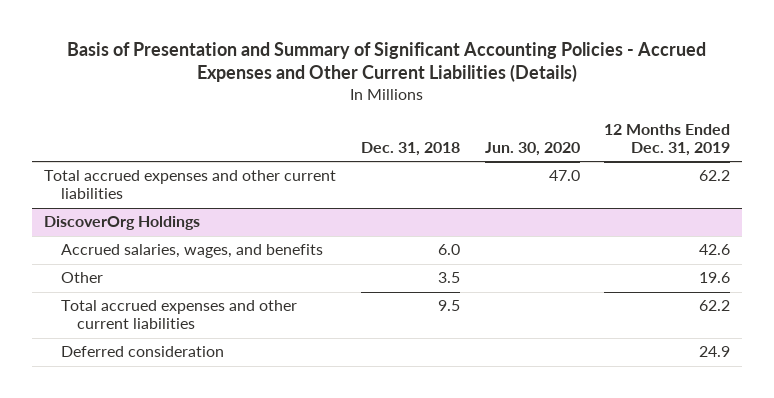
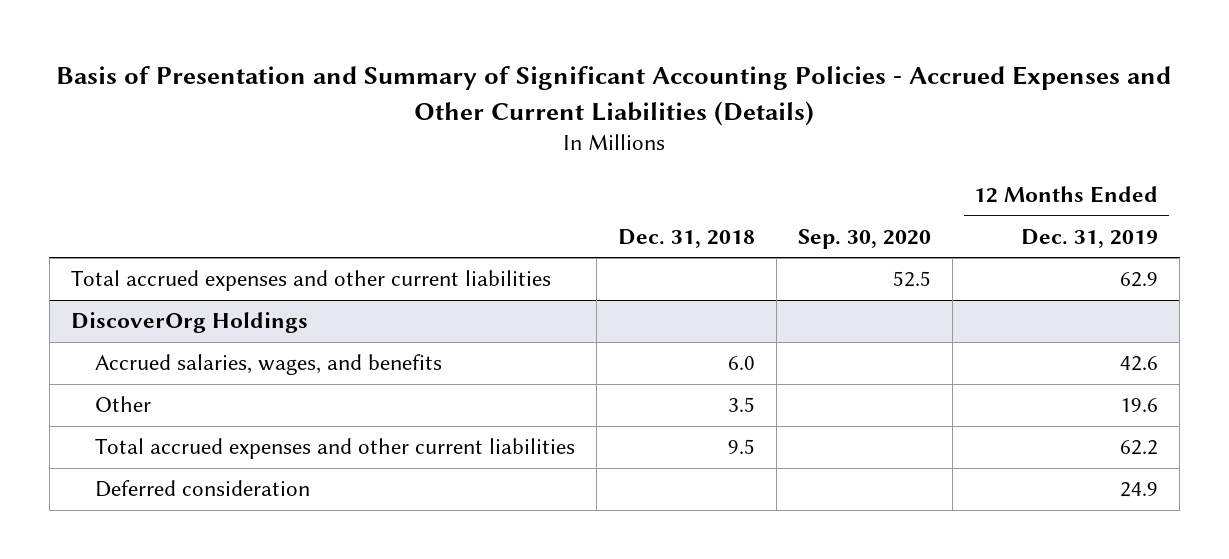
- | Dec. 31, 2018 | Jun. 30, 2020 | 12 Months Ended Dec. 31, 2019
+ | Dec. 31, 2018 | Sep. 30, 2020 | 12 Months Ended Dec. 31, 2019
- Total accrued expenses and other current liabilities | | 47.0 | 62.2
+ Total accrued expenses and other current liabilities | | 52.5 | 62.9

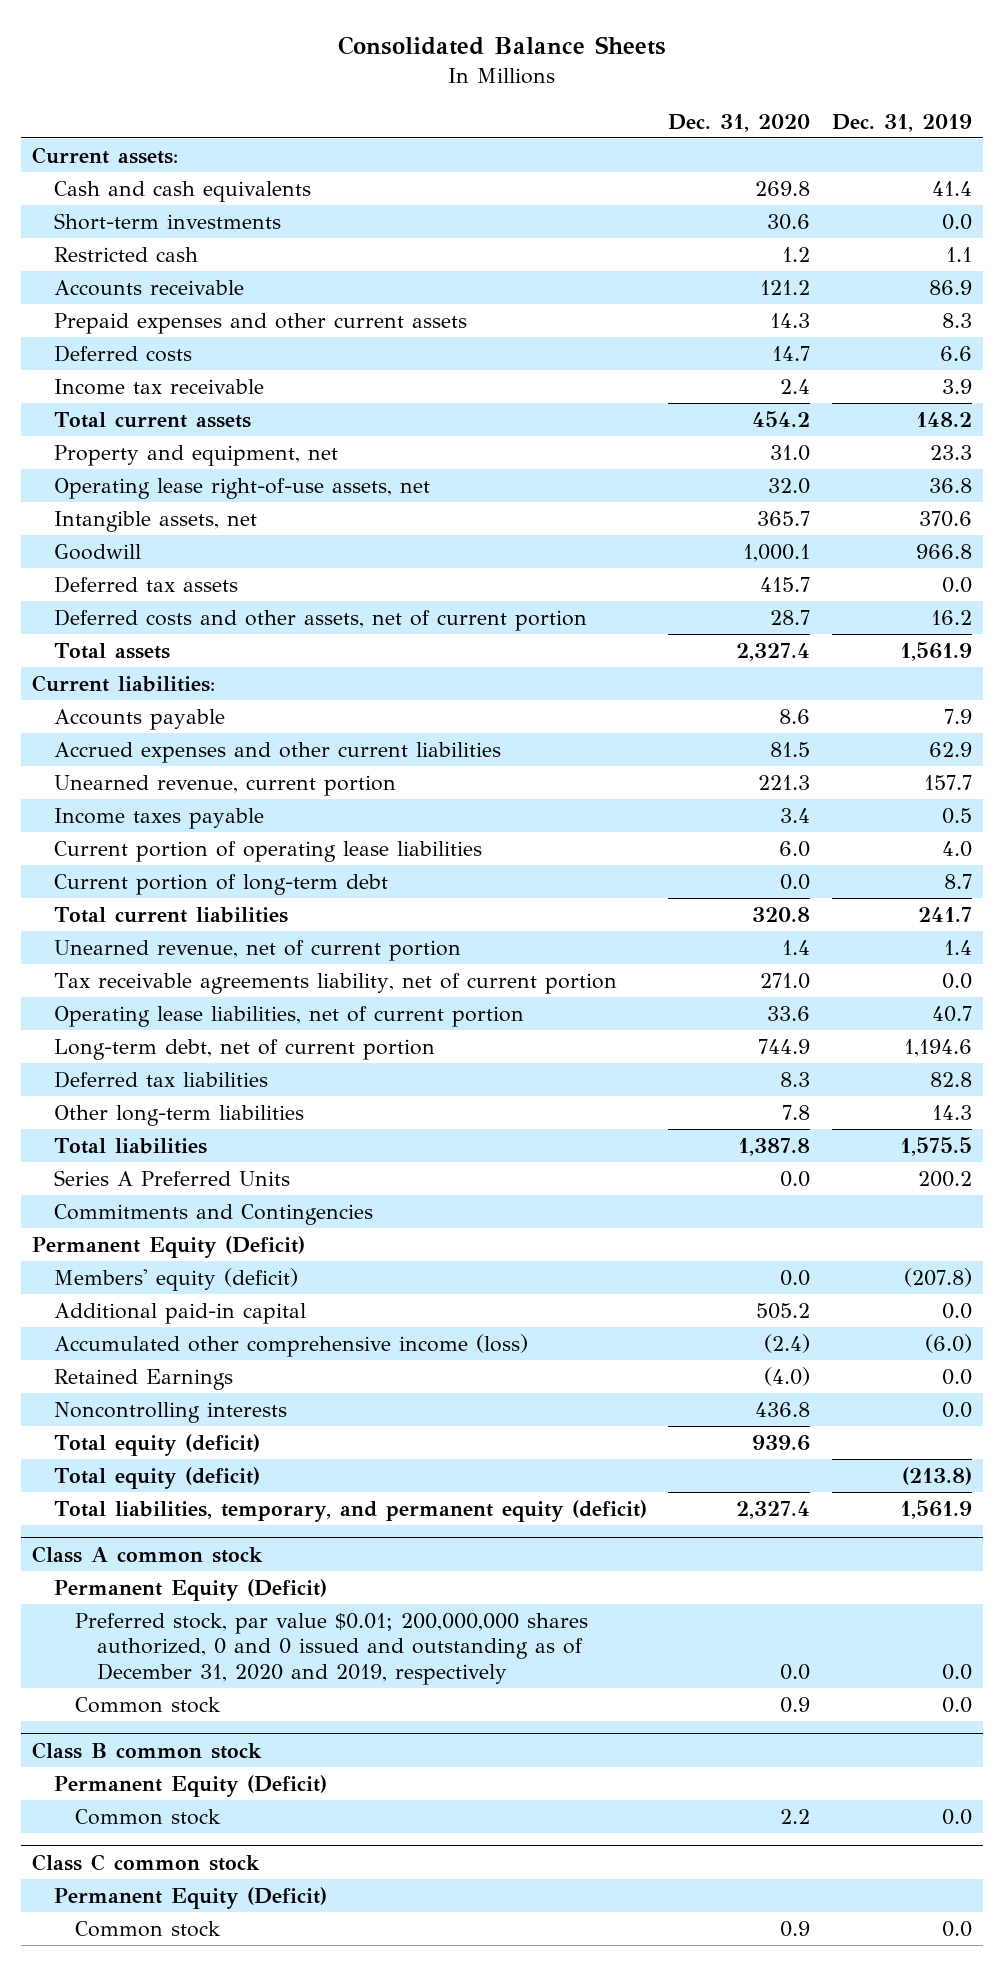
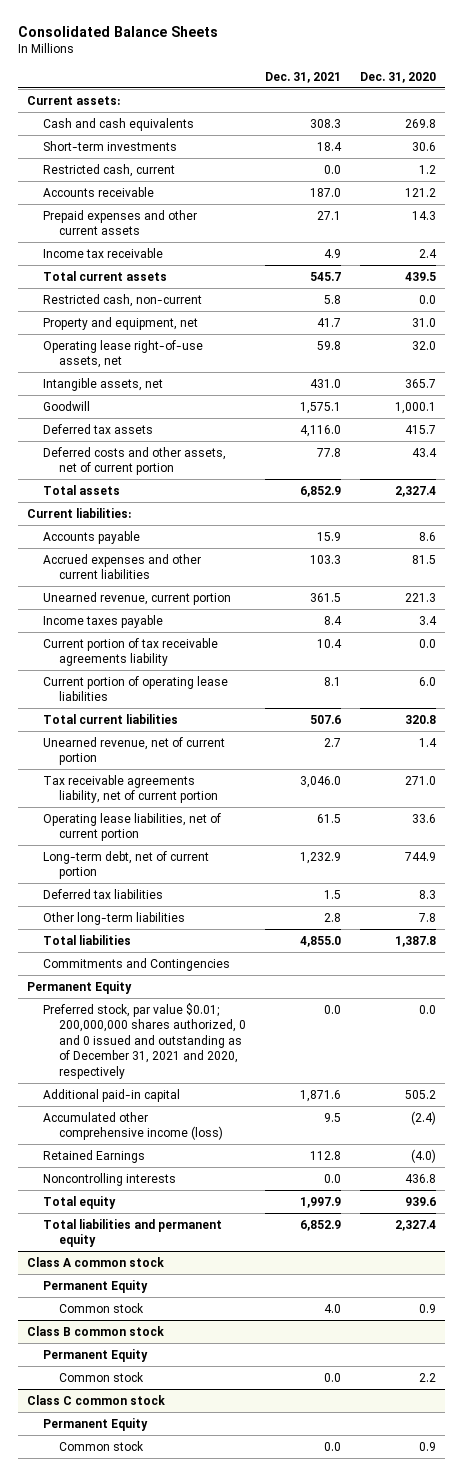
- | Dec. 31, 2020 | Dec. 31, 2019
+ | Dec. 31, 2021 | Dec. 31, 2020
- Restricted cash | 1.2 | 1.1
+ Restricted cash, current | 0.0 | 1.2
- Deferred costs | 14.7 | 6.6
- Total current assets | 454.2 | 148.2
+ Total current assets | 545.7 | 439.5
+ Restricted cash, non-current | 5.8 | 0.0
- Deferred costs and other assets, net of current portion | 28.7 | 16.2
+ Deferred costs and other assets, net of current portion | 77.8 | 43.4
+ Current portion of tax receivable agreements liability | 10.4 | 0.0
- Current portion of long-term debt | 0.0 | 8.7
- Series A Preferred Units | 0.0 | 200.2
- Permanent Equity (Deficit)
- Members' equity (deficit) | 0.0 | (207.8)
+ Permanent Equity
+ Preferred stock, par value $0.01; 200,000,000 shares authorized, 0 and 0 issued and outstanding as of December 31, 2021 and 2020, respectively | 0.0 | 0.0
- Total equity (deficit) | 939.6 |
- Total equity (deficit) | | (213.8)
- Total liabilities, temporary, and permanent equity (deficit) | 2,327.4 | 1,561.9
+ Total equity | 1,997.9 | 939.6
+ Total liabilities and permanent equity | 6,852.9 | 2,327.4
@ Class A common stock
- Permanent Equity (Deficit)
- Preferred stock, par value $0.01; 200,000,000 shares authorized, 0 and 0 issued and outstanding as of December 31, 2020 and 2019, respectively | 0.0 | 0.0
+ Permanent Equity
@ Class B common stock
- Permanent Equity (Deficit)
+ Permanent Equity
@ Class C common stock
- Permanent Equity (Deficit)
+ Permanent Equity

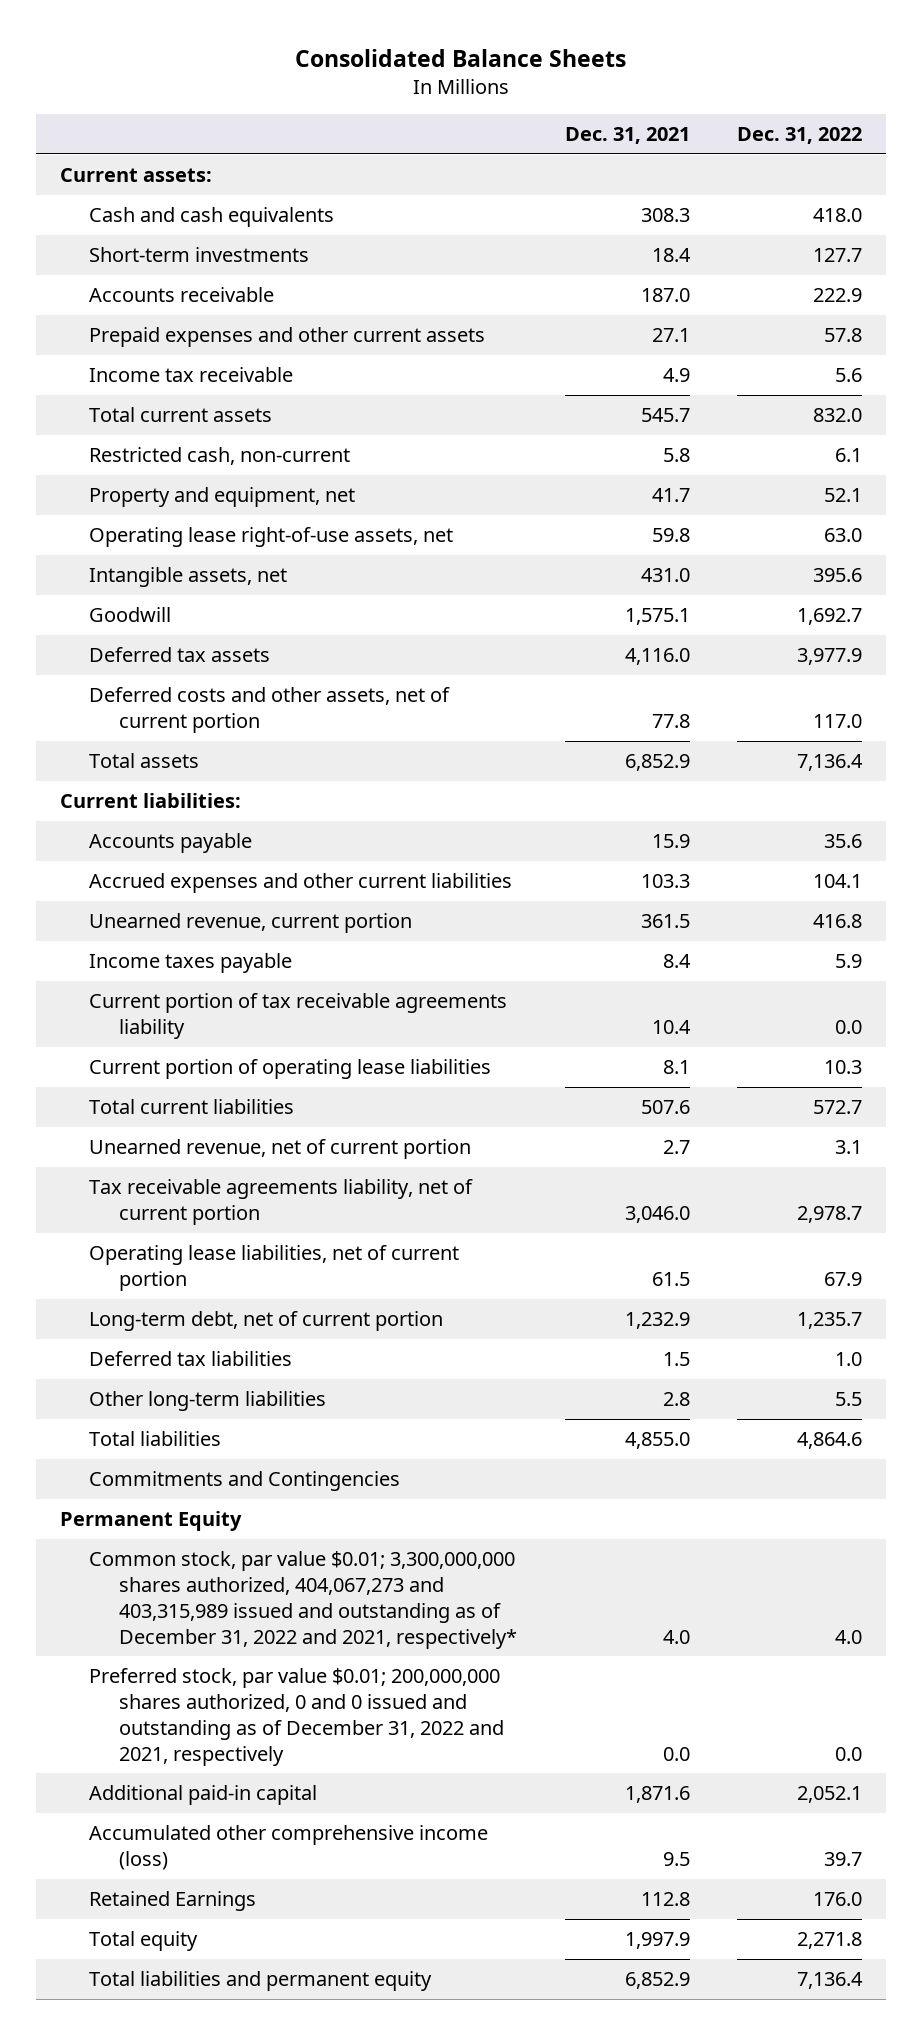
- | Dec. 31, 2021 | Dec. 31, 2020
+ | Dec. 31, 2021 | Dec. 31, 2022
- Restricted cash, current | 0.0 | 1.2
- Preferred stock, par value $0.01; 200,000,000 shares authorized, 0 and 0 issued and outstanding as of December 31, 2021 and 2020, respectively | 0.0 | 0.0
+ Common stock, par value $0.01; 3,300,000,000 shares authorized, 404,067,273 and 403,315,989 issued and outstanding as of December 31, 2022 and 2021, respectively* | 4.0 | 4.0
+ Preferred stock, par value $0.01; 200,000,000 shares authorized, 0 and 0 issued and outstanding as of December 31, 2022 and 2021, respectively | 0.0 | 0.0
- Noncontrolling interests | 0.0 | 436.8
- Class A common stock
- Permanent Equity
- Common stock | 4.0 | 0.9
- Class B common stock
- Permanent Equity
- Common stock | 0.0 | 2.2
- Class C common stock
- Permanent Equity
- Common stock | 0.0 | 0.9

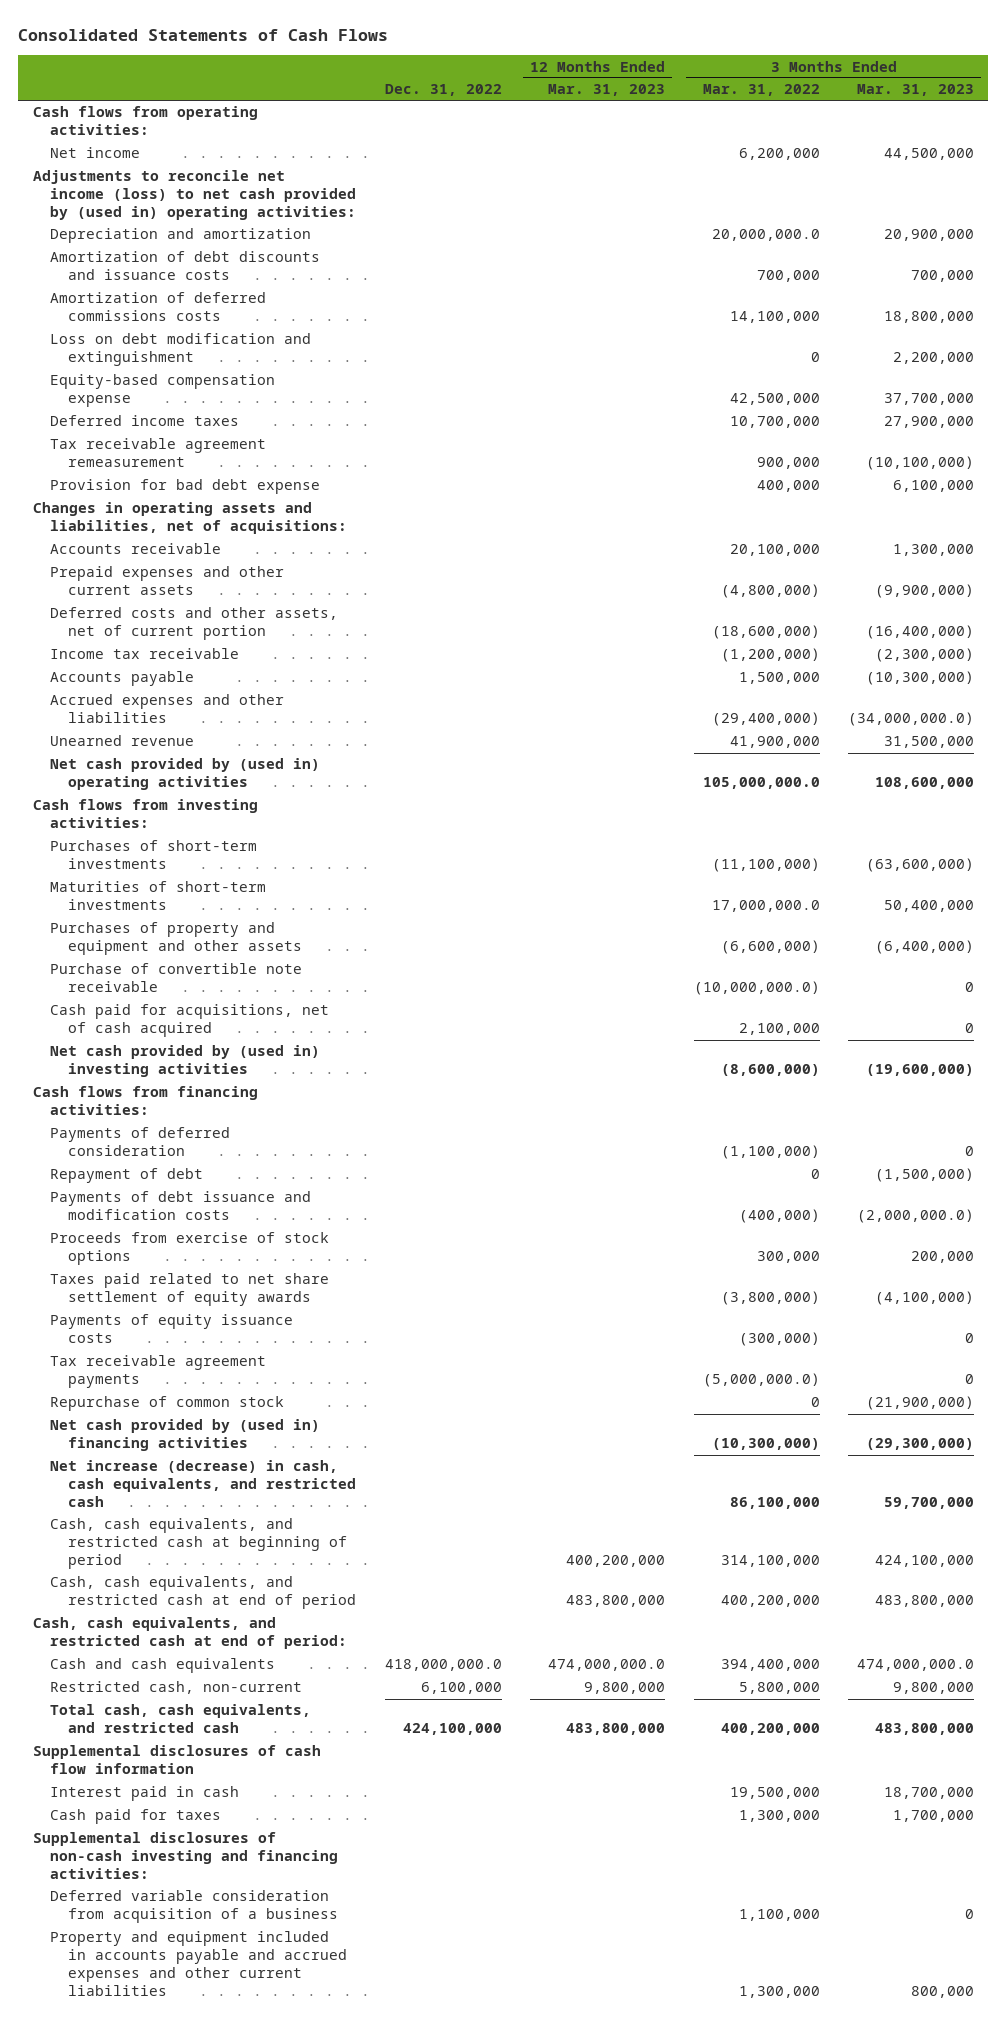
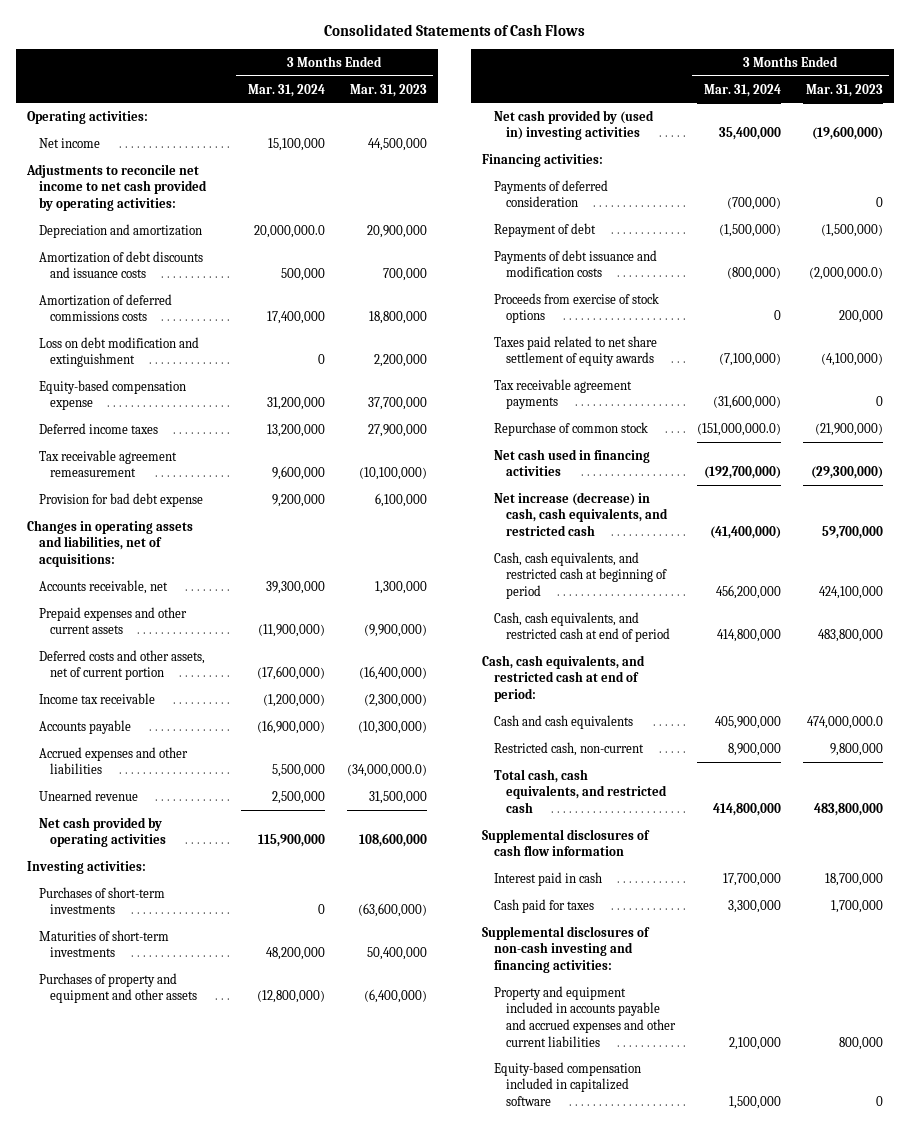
- | Dec. 31, 2022 | 12 Months Ended Mar. 31, 2023 | 3 Months Ended Mar. 31, 2022 | 3 Months Ended Mar. 31, 2023
+ | 3 Months Ended Mar. 31, 2024 | 3 Months Ended Mar. 31, 2023
- Cash flows from operating activities:
+ Operating activities:
- Adjustments to reconcile net income (loss) to net cash provided by (used in) operating activities:
+ Adjustments to reconcile net income to net cash provided by operating activities:
- Accounts receivable | | | 20,100,000 | 1,300,000
+ Accounts receivable, net | 39,300,000 | 1,300,000
- Net cash provided by (used in) operating activities | | | 105,000,000.0 | 108,600,000
- Cash flows from investing activities:
+ Net cash provided by operating activities | 115,900,000 | 108,600,000
+ Investing activities:
- Purchase of convertible note receivable | | | (10,000,000.0) | 0
- Cash paid for acquisitions, net of cash acquired | | | 2,100,000 | 0
- Cash flows from financing activities:
+ Financing activities:
- Payments of equity issuance costs | | | (300,000) | 0
- Net cash provided by (used in) financing activities | | | (10,300,000) | (29,300,000)
+ Net cash used in financing activities | (192,700,000) | (29,300,000)
- Deferred variable consideration from acquisition of a business | | | 1,100,000 | 0
+ Equity-based compensation included in capitalized software | 1,500,000 | 0

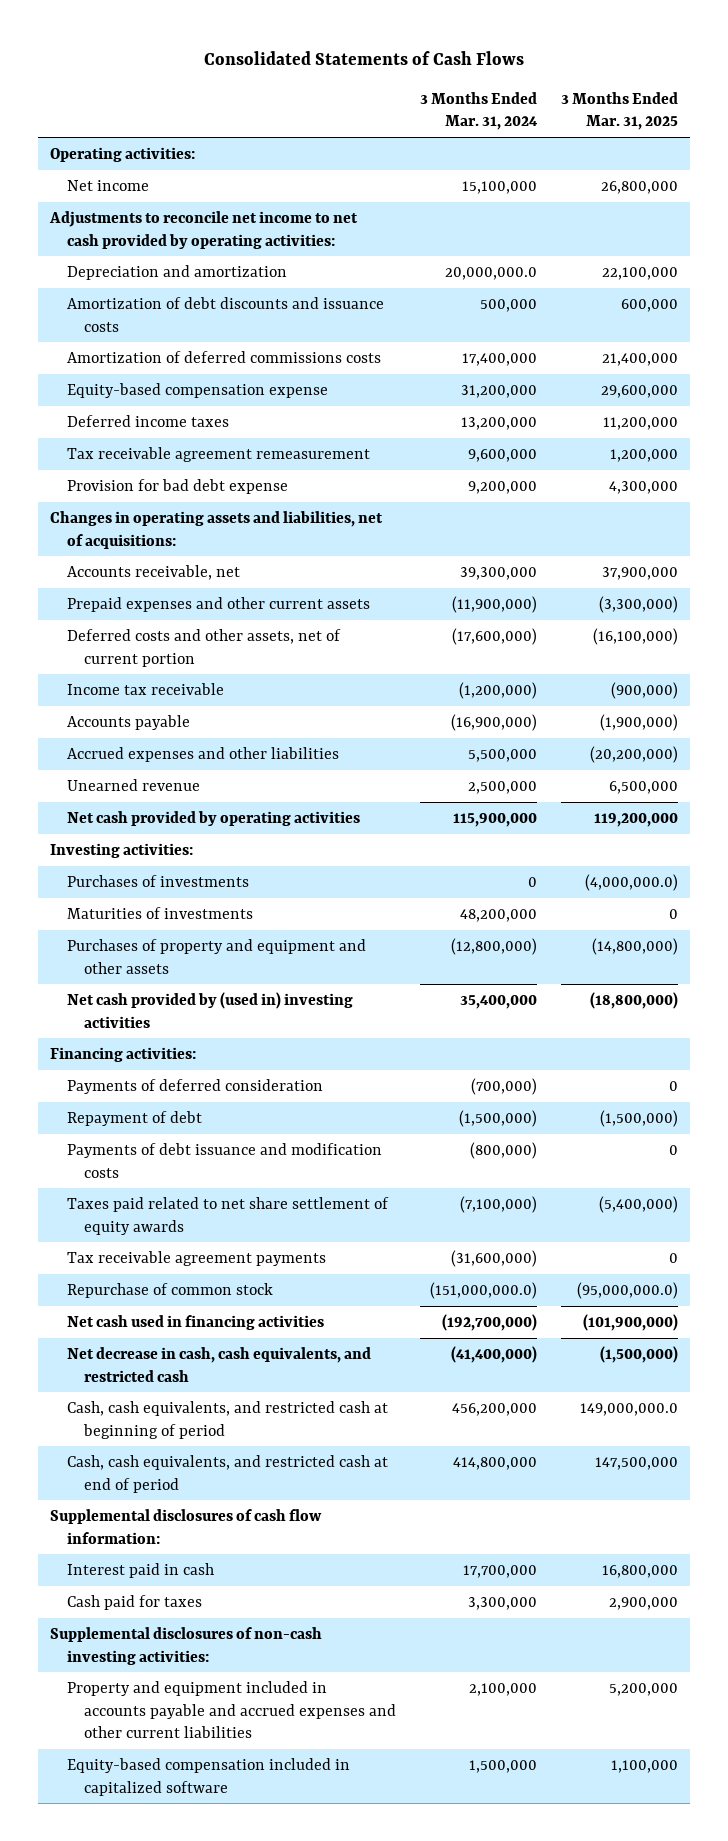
- | 3 Months Ended Mar. 31, 2024 | 3 Months Ended Mar. 31, 2023
+ | 3 Months Ended Mar. 31, 2024 | 3 Months Ended Mar. 31, 2025
- Loss on debt modification and extinguishment | 0 | 2,200,000
- Purchases of short-term investments | 0 | (63,600,000)
- Maturities of short-term investments | 48,200,000 | 50,400,000
+ Purchases of investments | 0 | (4,000,000.0)
+ Maturities of investments | 48,200,000 | 0
- Proceeds from exercise of stock options | 0 | 200,000
- Net increase (decrease) in cash, cash equivalents, and restricted cash | (41,400,000) | 59,700,000
+ Net decrease in cash, cash equivalents, and restricted cash | (41,400,000) | (1,500,000)
- Cash, cash equivalents, and restricted cash at end of period:
- Cash and cash equivalents | 405,900,000 | 474,000,000.0
- Restricted cash, non-current | 8,900,000 | 9,800,000
- Total cash, cash equivalents, and restricted cash | 414,800,000 | 483,800,000
- Supplemental disclosures of cash flow information
+ Supplemental disclosures of cash flow information:
- Supplemental disclosures of non-cash investing and financing activities:
+ Supplemental disclosures of non-cash investing activities:

